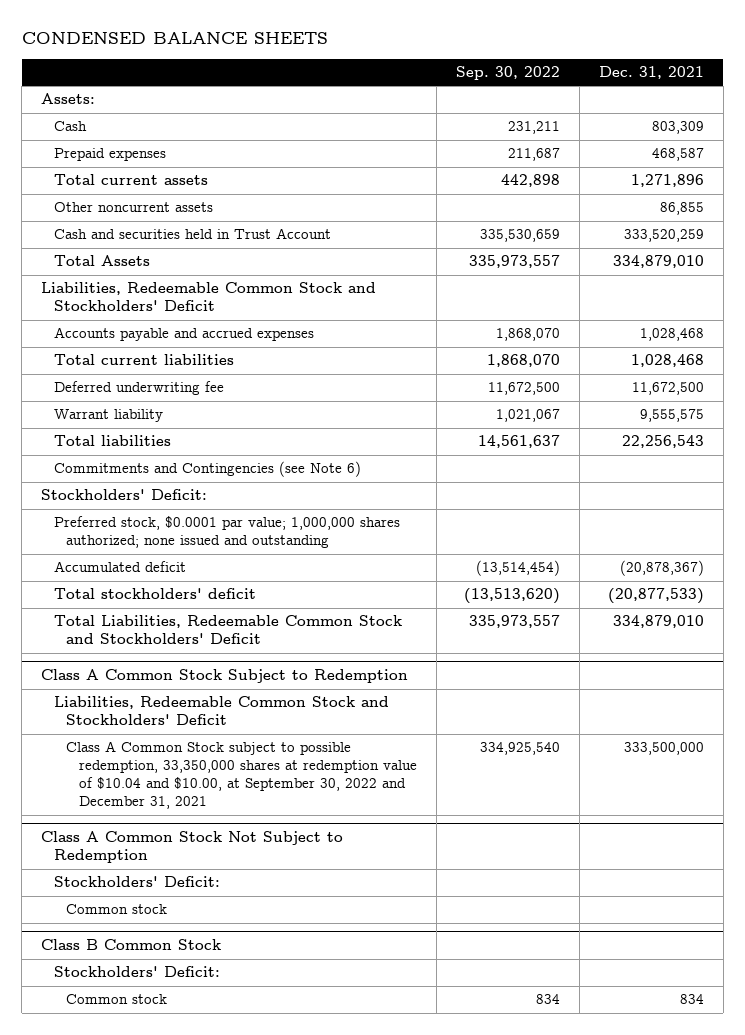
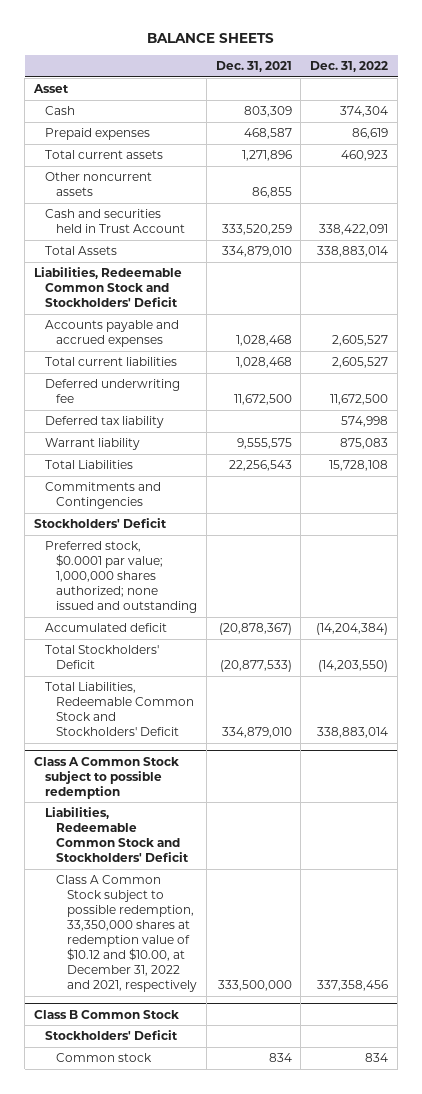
- CONDENSED BALANCE SHEETS
+ BALANCE SHEETS
- | Sep. 30, 2022 | Dec. 31, 2021
+ | Dec. 31, 2021 | Dec. 31, 2022
- Assets:
+ Asset
+ Deferred tax liability | | 574,998
- Total liabilities | 14,561,637 | 22,256,543
- Commitments and Contingencies (see Note 6)
- Stockholders' Deficit:
+ Total Liabilities | 22,256,543 | 15,728,108
+ Commitments and Contingencies
+ Stockholders' Deficit
- Total stockholders' deficit | (13,513,620) | (20,877,533)
+ Total Stockholders' Deficit | (20,877,533) | (14,203,550)
- Class A Common Stock Subject to Redemption
+ Class A Common Stock subject to possible redemption
- Class A Common Stock subject to possible redemption, 33,350,000 shares at redemption value of $10.04 and $10.00, at September 30, 2022 and December 31, 2021 | 334,925,540 | 333,500,000
- Class A Common Stock Not Subject to Redemption
- Stockholders' Deficit:
- Common stock
+ Class A Common Stock subject to possible redemption, 33,350,000 shares at redemption value of $10.12 and $10.00, at December 31, 2022 and 2021, respectively | 333,500,000 | 337,358,456
@ Class B Common Stock
- Stockholders' Deficit:
+ Stockholders' Deficit

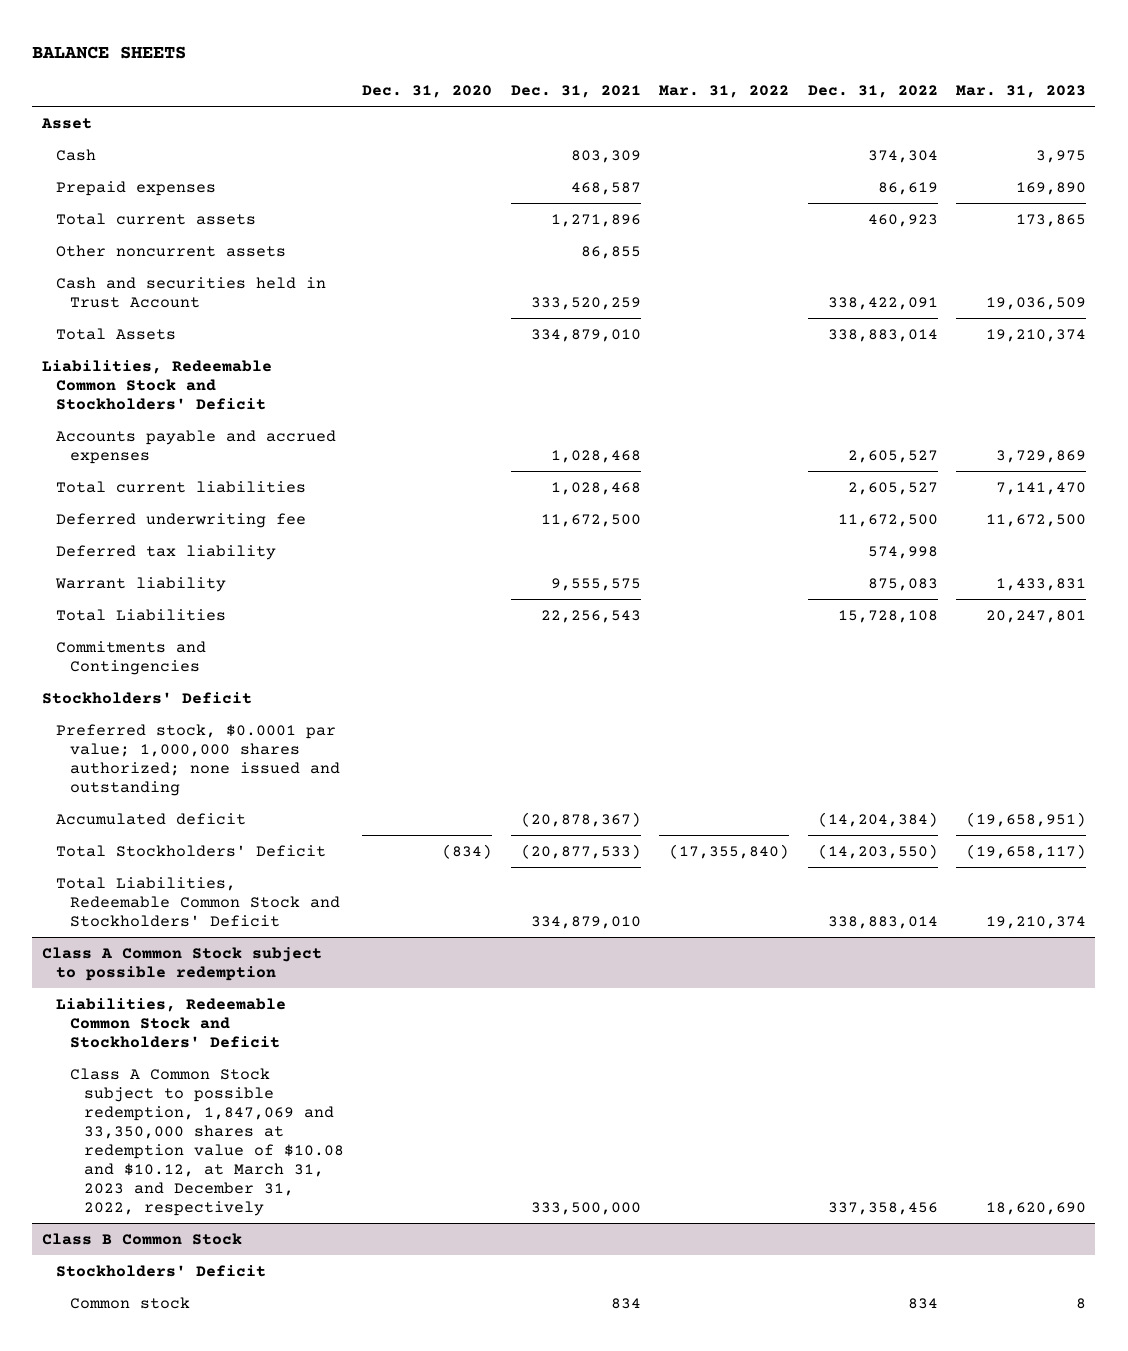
- | Dec. 31, 2021 | Dec. 31, 2022
+ | Dec. 31, 2020 | Dec. 31, 2021 | Mar. 31, 2022 | Dec. 31, 2022 | Mar. 31, 2023
@ Class A Common Stock subject to possible redemption
- Class A Common Stock subject to possible redemption, 33,350,000 shares at redemption value of $10.12 and $10.00, at December 31, 2022 and 2021, respectively | 333,500,000 | 337,358,456
+ Class A Common Stock subject to possible redemption, 1,847,069 and 33,350,000 shares at redemption value of $10.08 and $10.12, at March 31, 2023 and December 31, 2022, respectively | | 333,500,000 | | 337,358,456 | 18,620,690

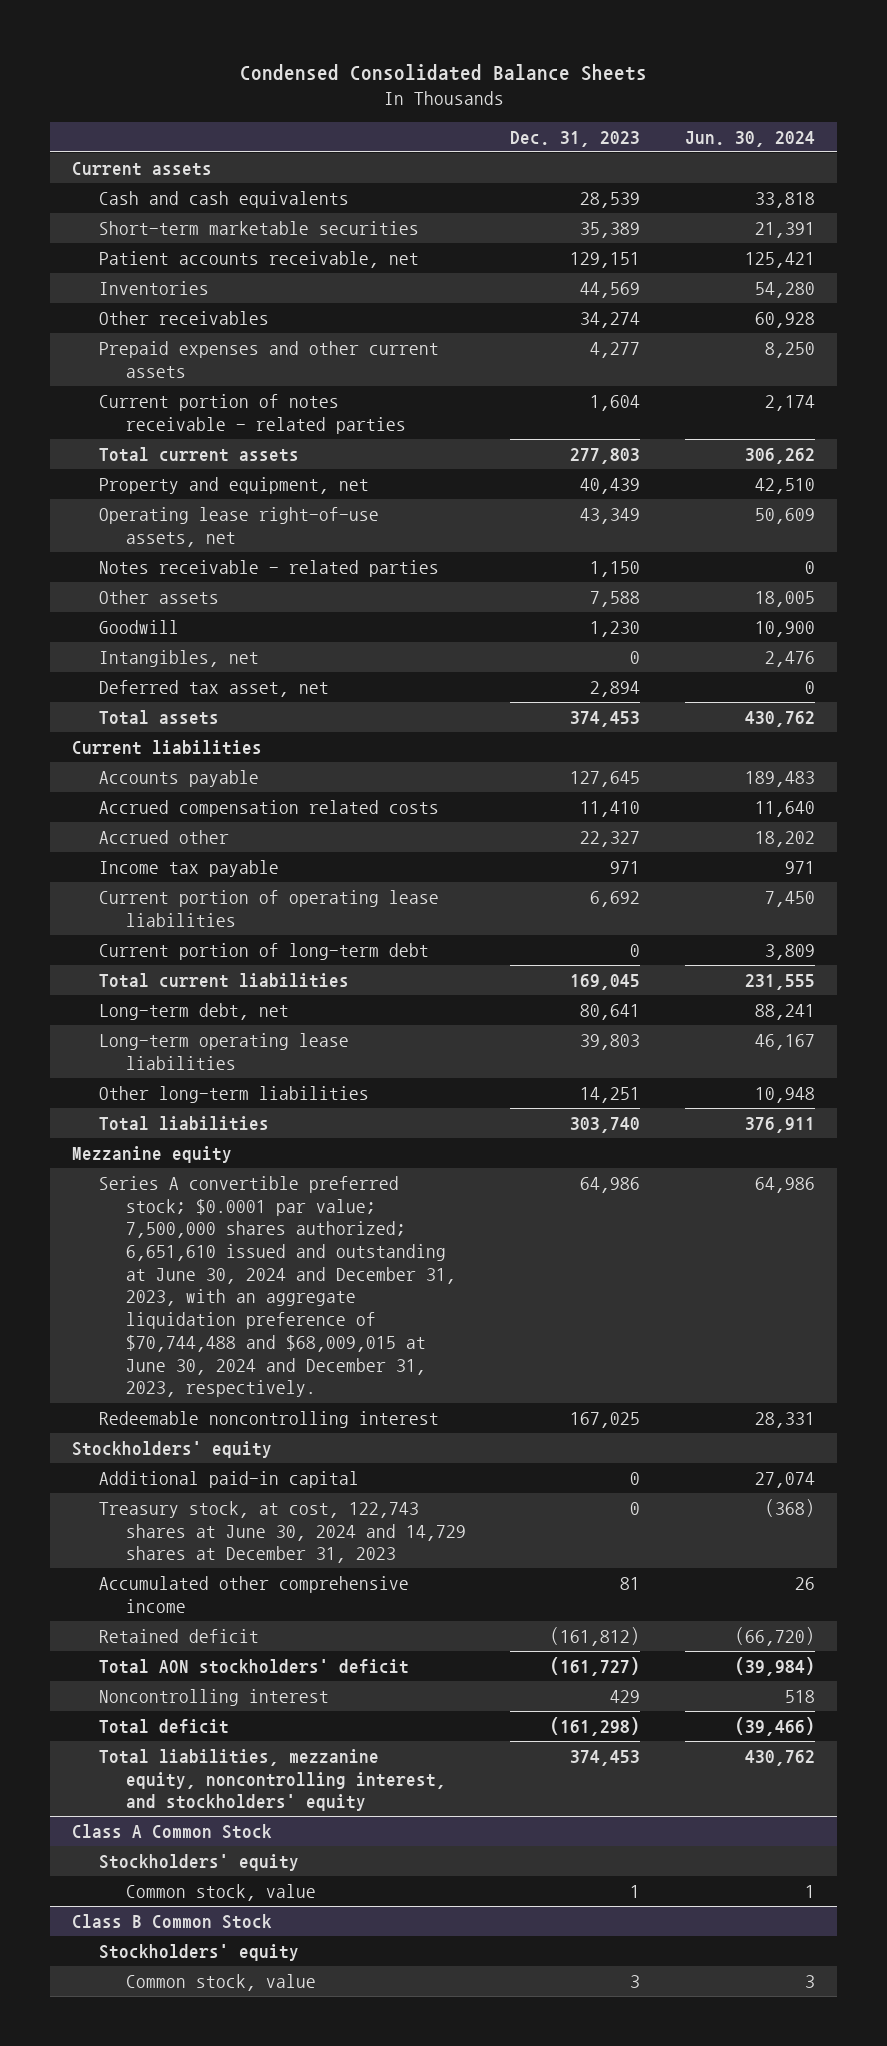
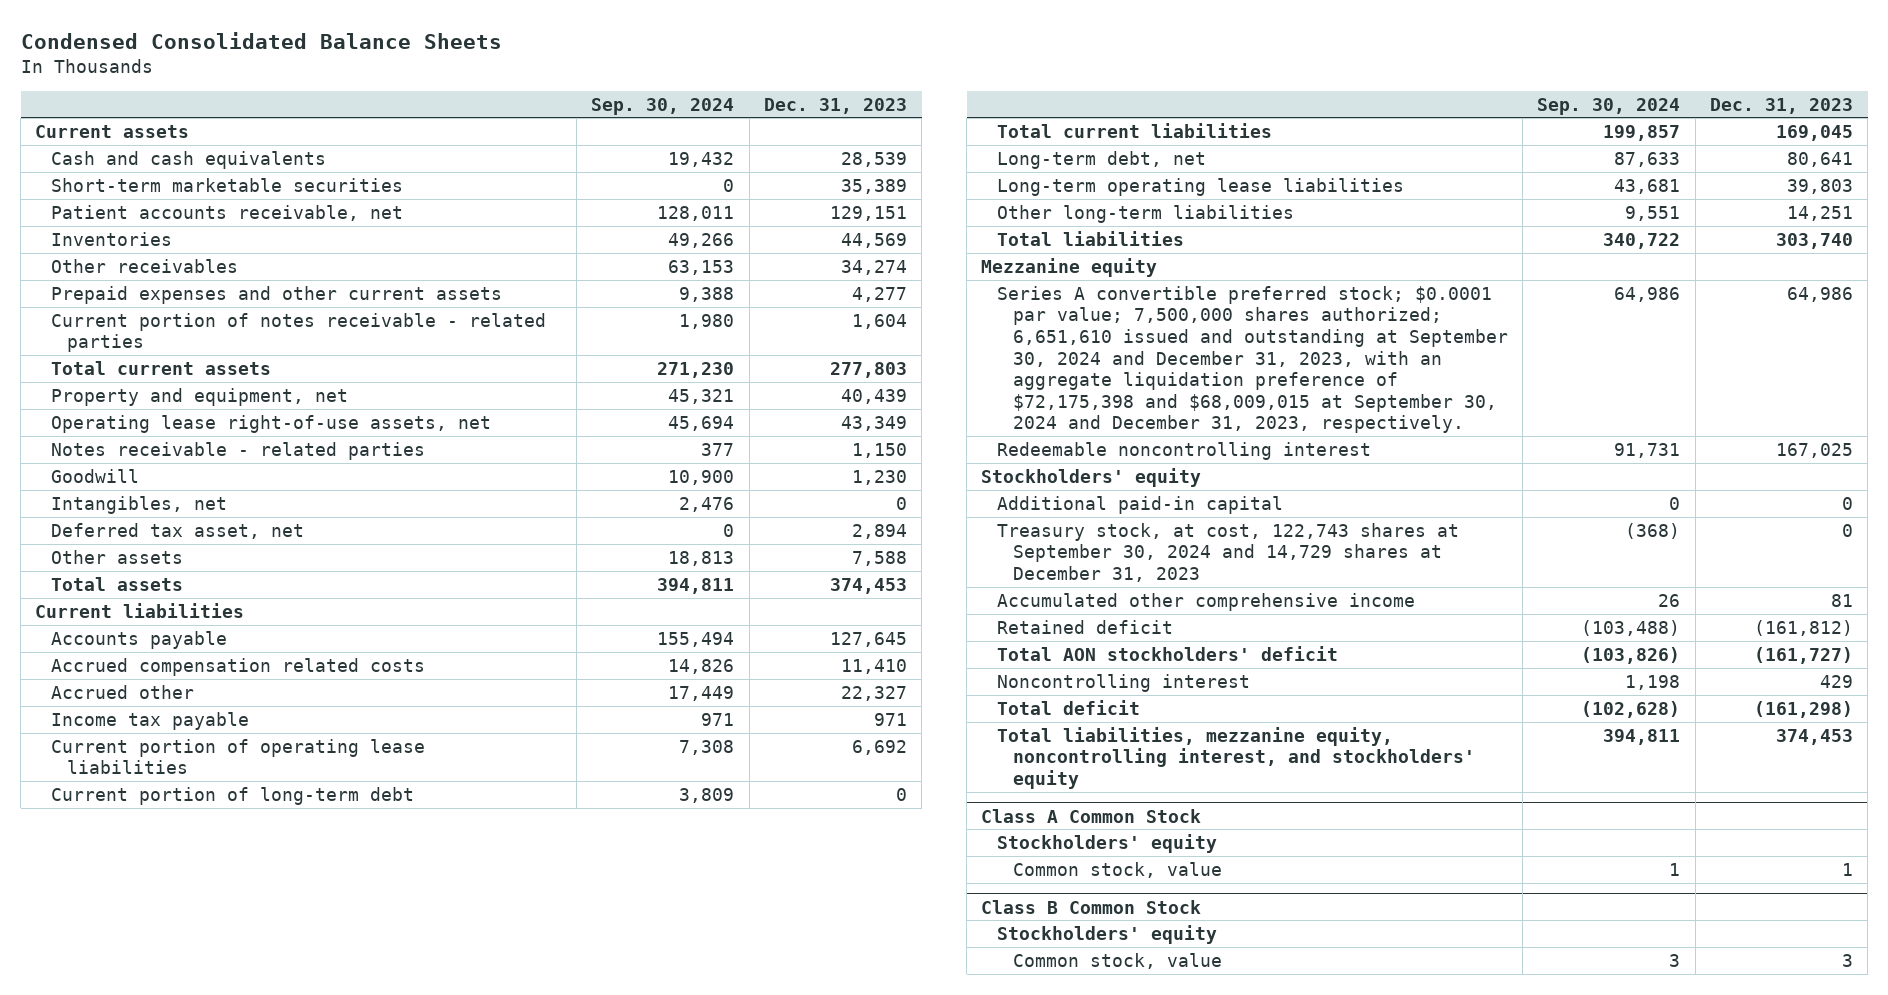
- | Dec. 31, 2023 | Jun. 30, 2024
+ | Sep. 30, 2024 | Dec. 31, 2023
moved down: Other assets | 18,813 | 7,588
- Series A convertible preferred stock; $0.0001 par value; 7,500,000 shares authorized; 6,651,610 issued and outstanding at June 30, 2024 and December 31, 2023, with an aggregate liquidation preference of $70,744,488 and $68,009,015 at June 30, 2024 and December 31, 2023, respectively. | 64,986 | 64,986
+ Series A convertible preferred stock; $0.0001 par value; 7,500,000 shares authorized; 6,651,610 issued and outstanding at September 30, 2024 and December 31, 2023, with an aggregate liquidation preference of $72,175,398 and $68,009,015 at September 30, 2024 and December 31, 2023, respectively. | 64,986 | 64,986
- Treasury stock, at cost, 122,743 shares at June 30, 2024 and 14,729 shares at December 31, 2023 | 0 | (368)
+ Treasury stock, at cost, 122,743 shares at September 30, 2024 and 14,729 shares at December 31, 2023 | (368) | 0

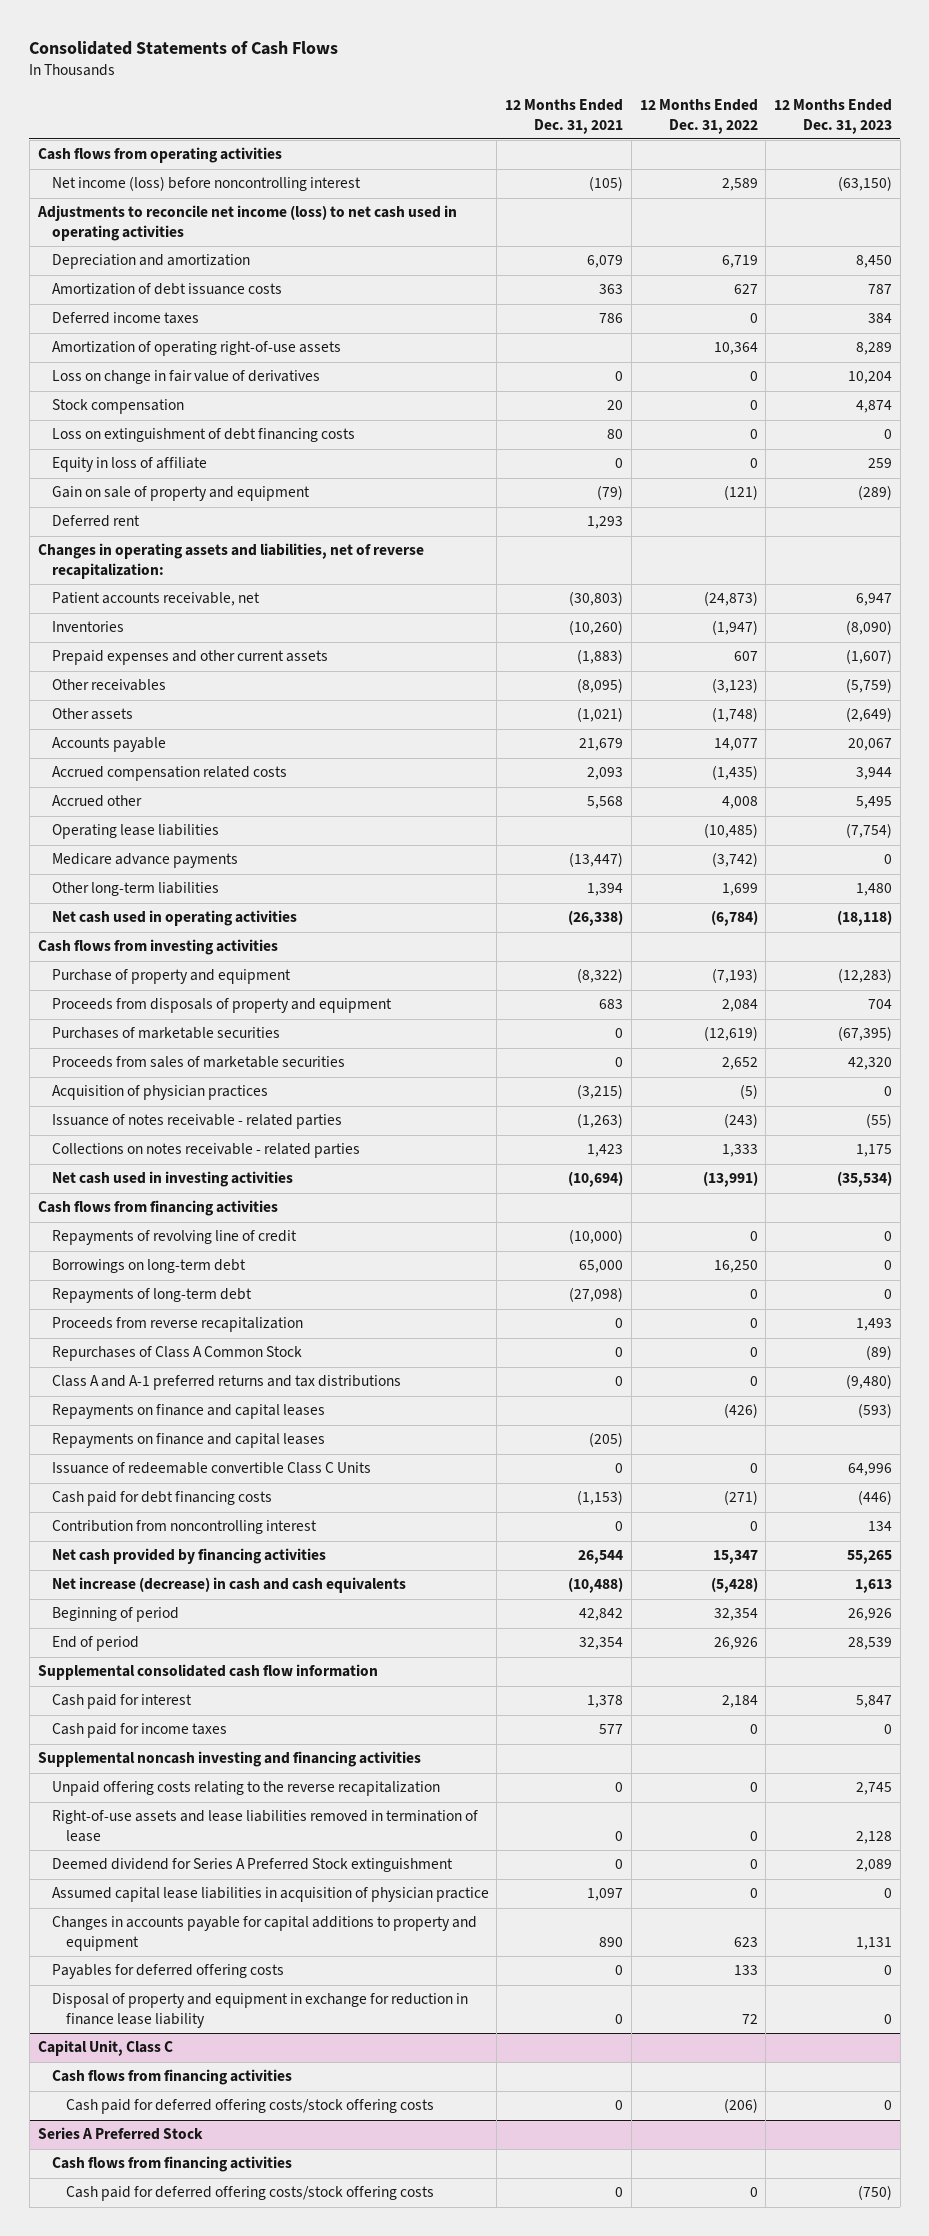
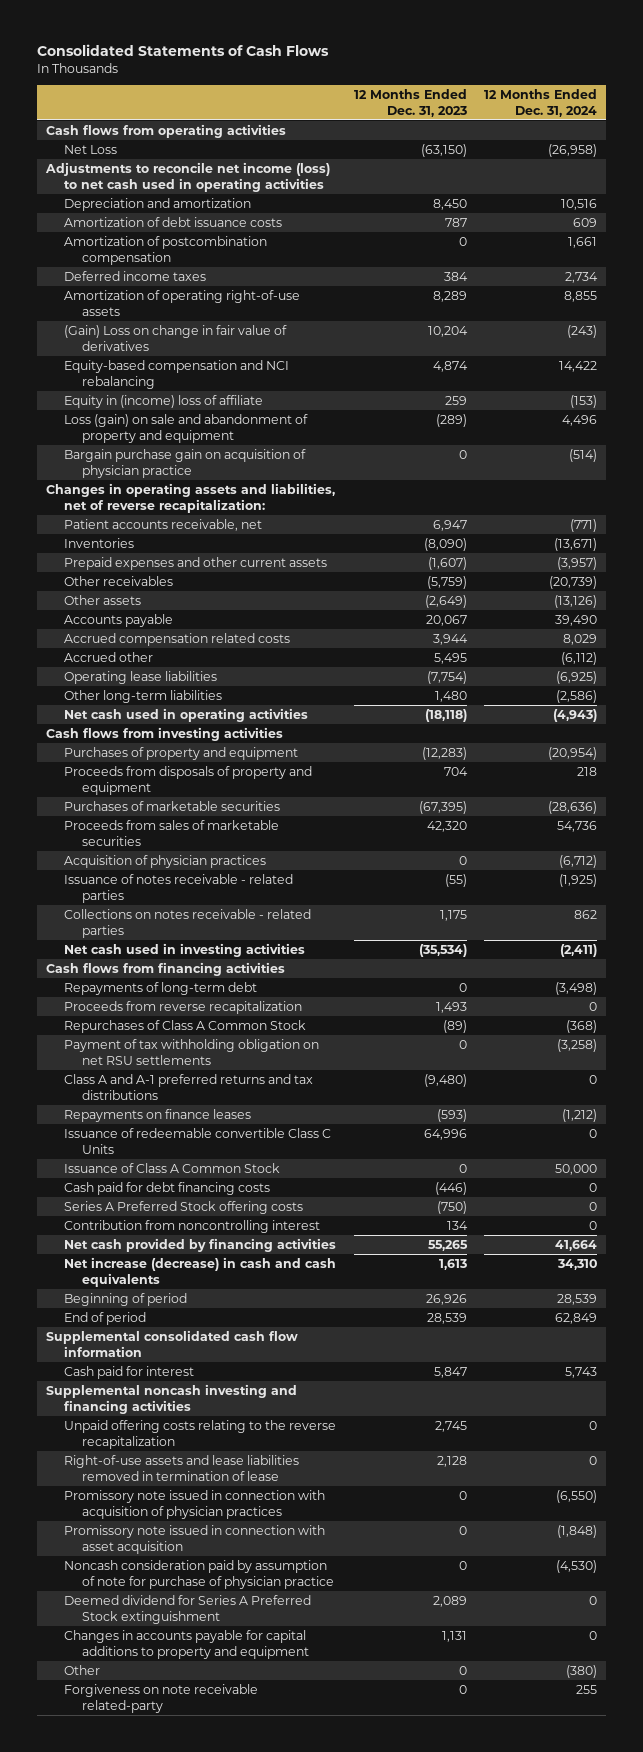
- | 12 Months Ended Dec. 31, 2021 | 12 Months Ended Dec. 31, 2022 | 12 Months Ended Dec. 31, 2023
+ | 12 Months Ended Dec. 31, 2023 | 12 Months Ended Dec. 31, 2024
- Net income (loss) before noncontrolling interest | (105) | 2,589 | (63,150)
+ Net Loss | (63,150) | (26,958)
+ Amortization of postcombination compensation | 0 | 1,661
- Loss on change in fair value of derivatives | 0 | 0 | 10,204
- Stock compensation | 20 | 0 | 4,874
- Loss on extinguishment of debt financing costs | 80 | 0 | 0
- Equity in loss of affiliate | 0 | 0 | 259
- Gain on sale of property and equipment | (79) | (121) | (289)
- Deferred rent | 1,293 | |
+ (Gain) Loss on change in fair value of derivatives | 10,204 | (243)
+ Equity-based compensation and NCI rebalancing | 4,874 | 14,422
+ Equity in (income) loss of affiliate | 259 | (153)
+ Loss (gain) on sale and abandonment of property and equipment | (289) | 4,496
+ Bargain purchase gain on acquisition of physician practice | 0 | (514)
- Medicare advance payments | (13,447) | (3,742) | 0
- Purchase of property and equipment | (8,322) | (7,193) | (12,283)
+ Purchases of property and equipment | (12,283) | (20,954)
- Repayments of revolving line of credit | (10,000) | 0 | 0
- Borrowings on long-term debt | 65,000 | 16,250 | 0
+ Payment of tax withholding obligation on net RSU settlements | 0 | (3,258)
- Repayments on finance and capital leases | | (426) | (593)
- Repayments on finance and capital leases | (205) | |
+ Repayments on finance leases | (593) | (1,212)
+ Issuance of Class A Common Stock | 0 | 50,000
+ Series A Preferred Stock offering costs | (750) | 0
- Cash paid for income taxes | 577 | 0 | 0
+ Promissory note issued in connection with acquisition of physician practices | 0 | (6,550)
+ Promissory note issued in connection with asset acquisition | 0 | (1,848)
+ Noncash consideration paid by assumption of note for purchase of physician practice | 0 | (4,530)
- Assumed capital lease liabilities in acquisition of physician practice | 1,097 | 0 | 0
- Payables for deferred offering costs | 0 | 133 | 0
- Disposal of property and equipment in exchange for reduction in finance lease liability | 0 | 72 | 0
- Capital Unit, Class C
- Cash flows from financing activities
- Cash paid for deferred offering costs/stock offering costs | 0 | (206) | 0
- Series A Preferred Stock
- Cash flows from financing activities
- Cash paid for deferred offering costs/stock offering costs | 0 | 0 | (750)
+ Other | 0 | (380)
+ Forgiveness on note receivable related-party | 0 | 255

